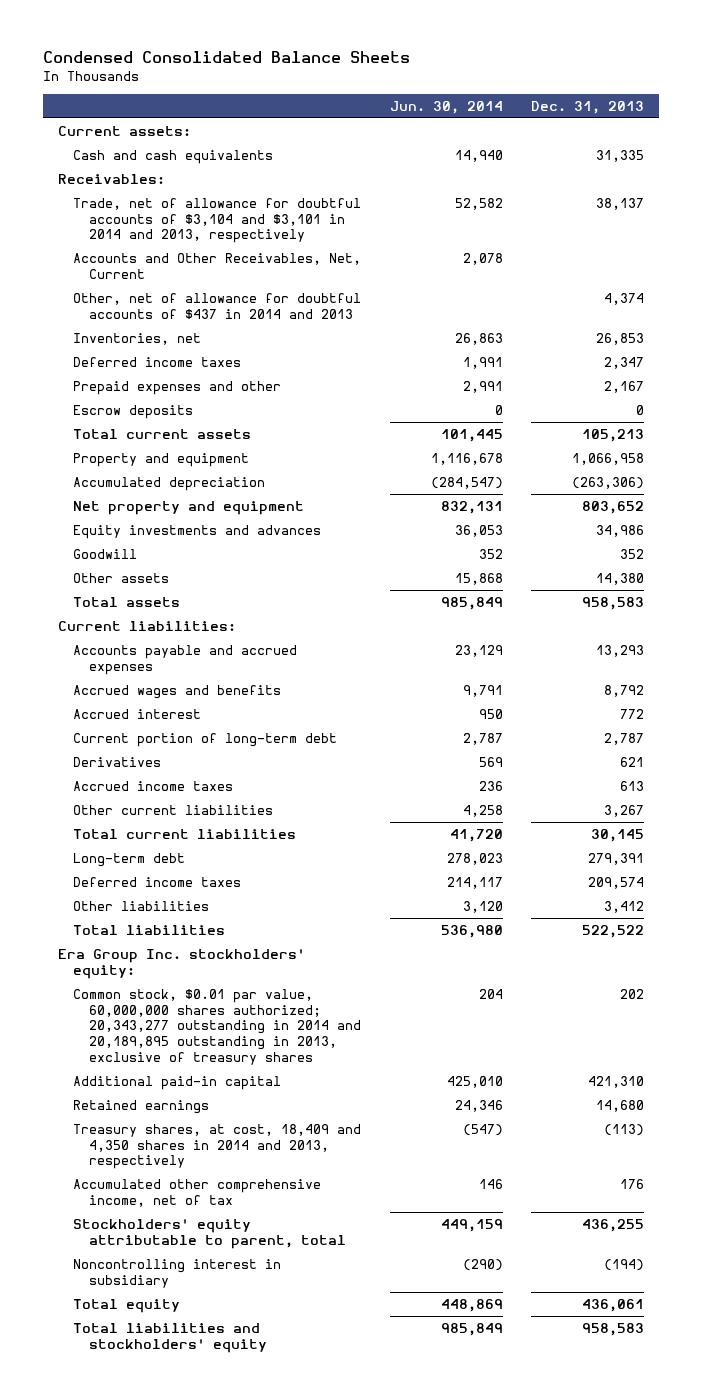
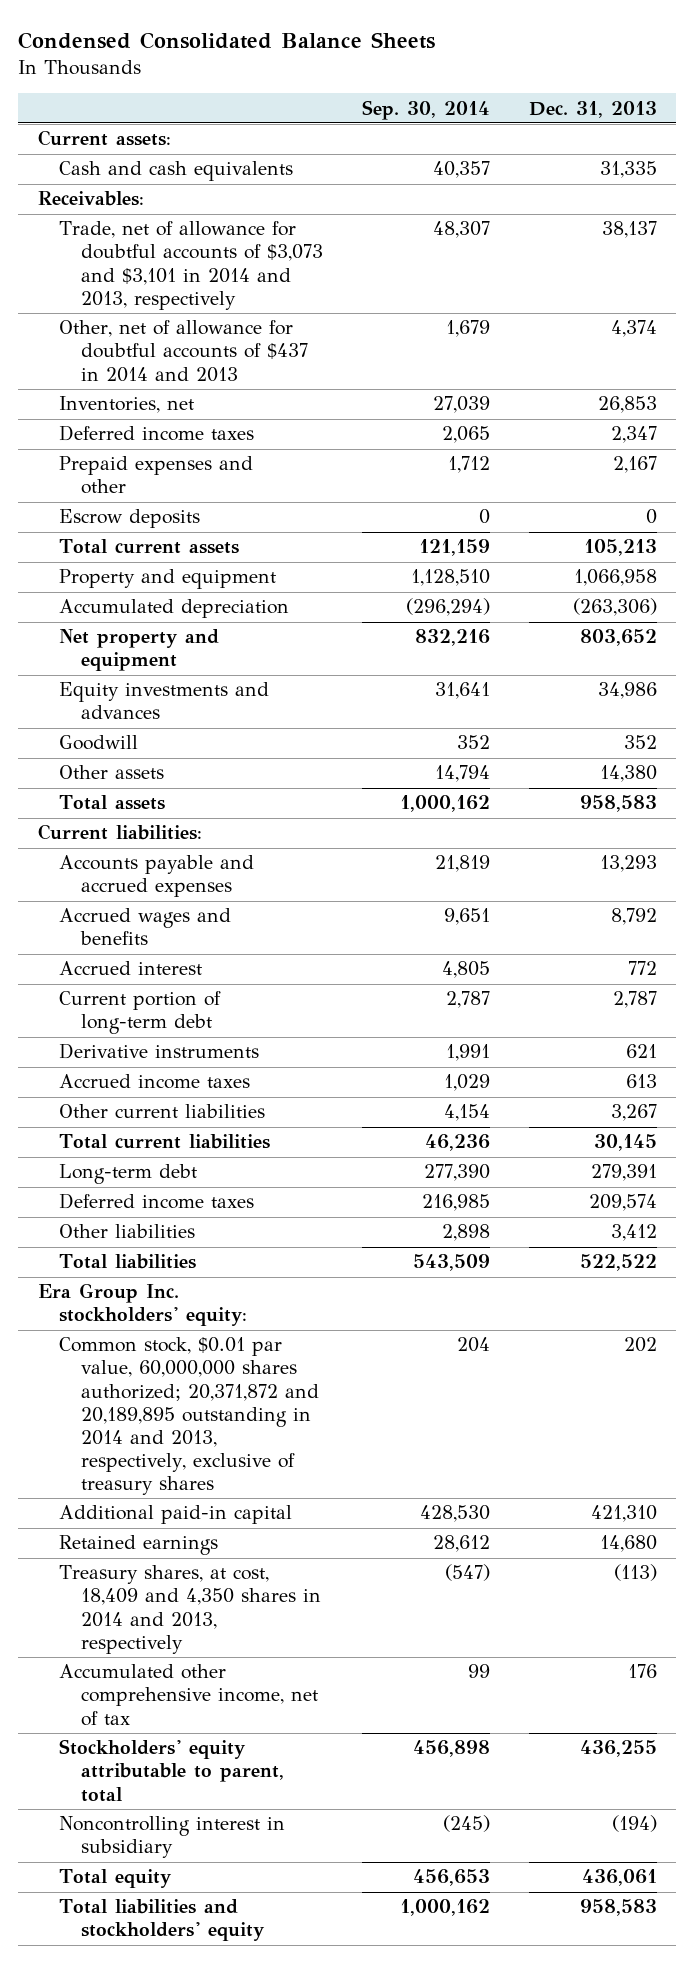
- | Jun. 30, 2014 | Dec. 31, 2013
+ | Sep. 30, 2014 | Dec. 31, 2013
- Trade, net of allowance for doubtful accounts of $3,104 and $3,101 in 2014 and 2013, respectively | 52,582 | 38,137
- Accounts and Other Receivables, Net, Current | 2,078 |
+ Trade, net of allowance for doubtful accounts of $3,073 and $3,101 in 2014 and 2013, respectively | 48,307 | 38,137
- Derivatives | 569 | 621
+ Derivative instruments | 1,991 | 621
- Common stock, $0.01 par value, 60,000,000 shares authorized; 20,343,277 outstanding in 2014 and 20,189,895 outstanding in 2013, exclusive of treasury shares | 204 | 202
+ Common stock, $0.01 par value, 60,000,000 shares authorized; 20,371,872 and 20,189,895 outstanding in 2014 and 2013, respectively, exclusive of treasury shares | 204 | 202

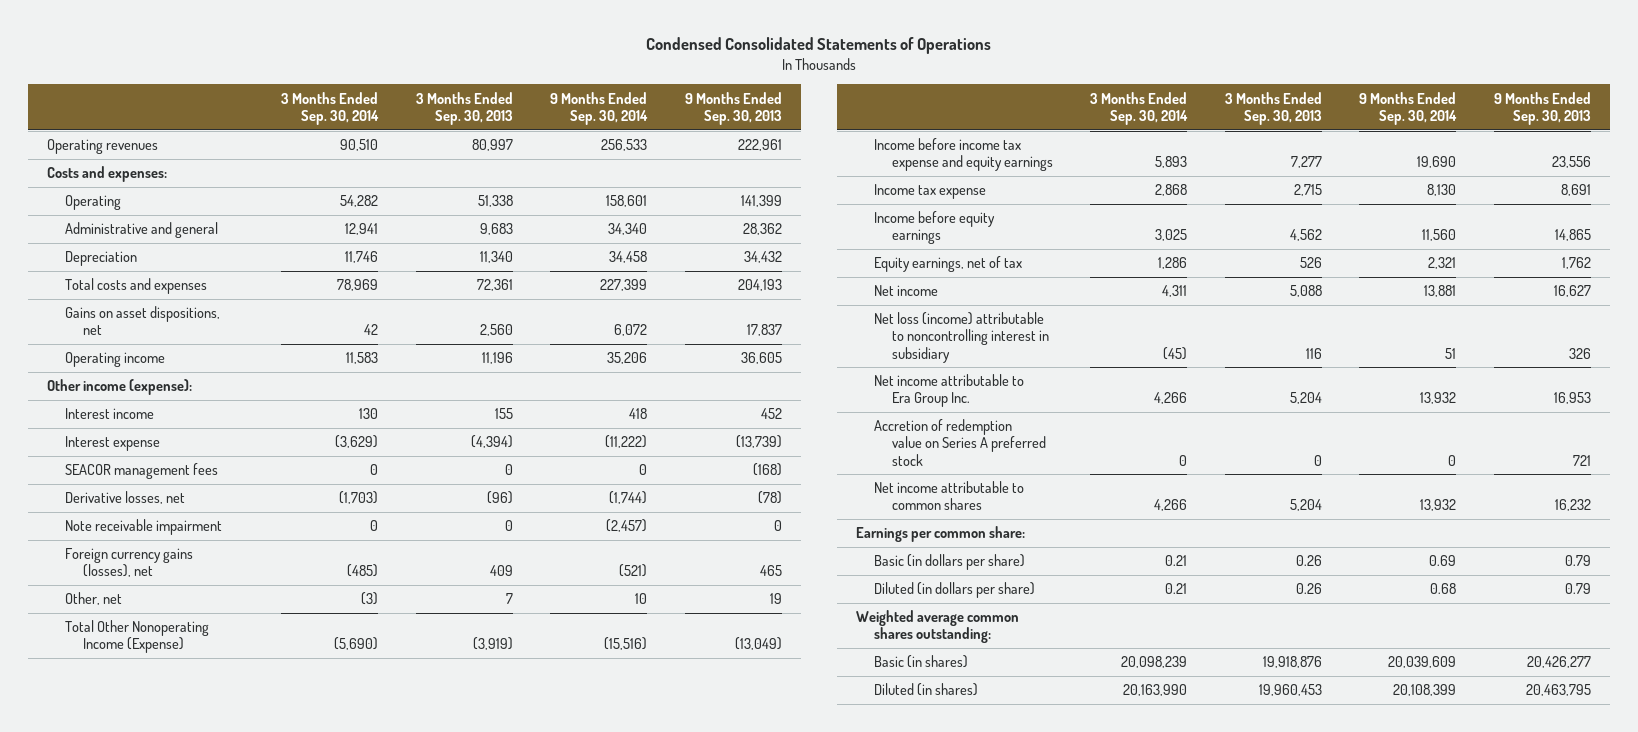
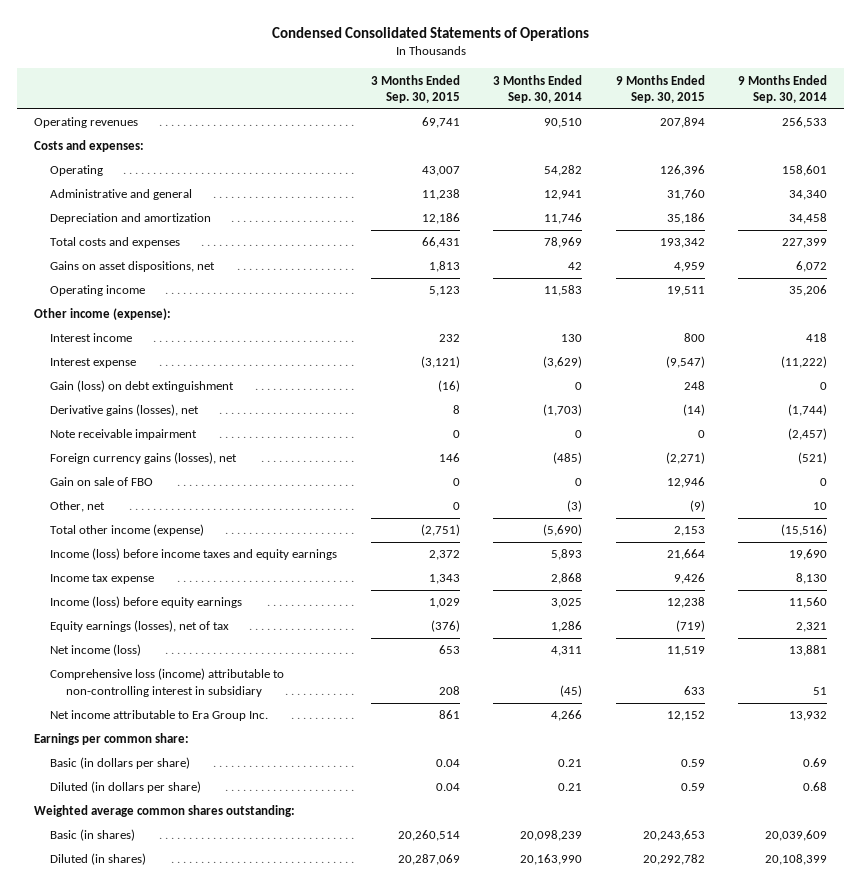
- | 3 Months Ended Sep. 30, 2014 | 3 Months Ended Sep. 30, 2013 | 9 Months Ended Sep. 30, 2014 | 9 Months Ended Sep. 30, 2013
+ | 3 Months Ended Sep. 30, 2015 | 3 Months Ended Sep. 30, 2014 | 9 Months Ended Sep. 30, 2015 | 9 Months Ended Sep. 30, 2014
- Depreciation | 11,746 | 11,340 | 34,458 | 34,432
+ Depreciation and amortization | 12,186 | 11,746 | 35,186 | 34,458
- SEACOR management fees | 0 | 0 | 0 | (168)
- Derivative losses, net | (1,703) | (96) | (1,744) | (78)
+ Gain (loss) on debt extinguishment | (16) | 0 | 248 | 0
+ Derivative gains (losses), net | 8 | (1,703) | (14) | (1,744)
+ Gain on sale of FBO | 0 | 0 | 12,946 | 0
- Total Other Nonoperating Income (Expense) | (5,690) | (3,919) | (15,516) | (13,049)
- Income before income tax expense and equity earnings | 5,893 | 7,277 | 19,690 | 23,556
+ Total other income (expense) | (2,751) | (5,690) | 2,153 | (15,516)
+ Income (loss) before income taxes and equity earnings | 2,372 | 5,893 | 21,664 | 19,690
- Income before equity earnings | 3,025 | 4,562 | 11,560 | 14,865
- Equity earnings, net of tax | 1,286 | 526 | 2,321 | 1,762
- Net income | 4,311 | 5,088 | 13,881 | 16,627
- Net loss (income) attributable to noncontrolling interest in subsidiary | (45) | 116 | 51 | 326
+ Income (loss) before equity earnings | 1,029 | 3,025 | 12,238 | 11,560
+ Equity earnings (losses), net of tax | (376) | 1,286 | (719) | 2,321
+ Net income (loss) | 653 | 4,311 | 11,519 | 13,881
+ Comprehensive loss (income) attributable to non-controlling interest in subsidiary | 208 | (45) | 633 | 51
- Accretion of redemption value on Series A preferred stock | 0 | 0 | 0 | 721
- Net income attributable to common shares | 4,266 | 5,204 | 13,932 | 16,232

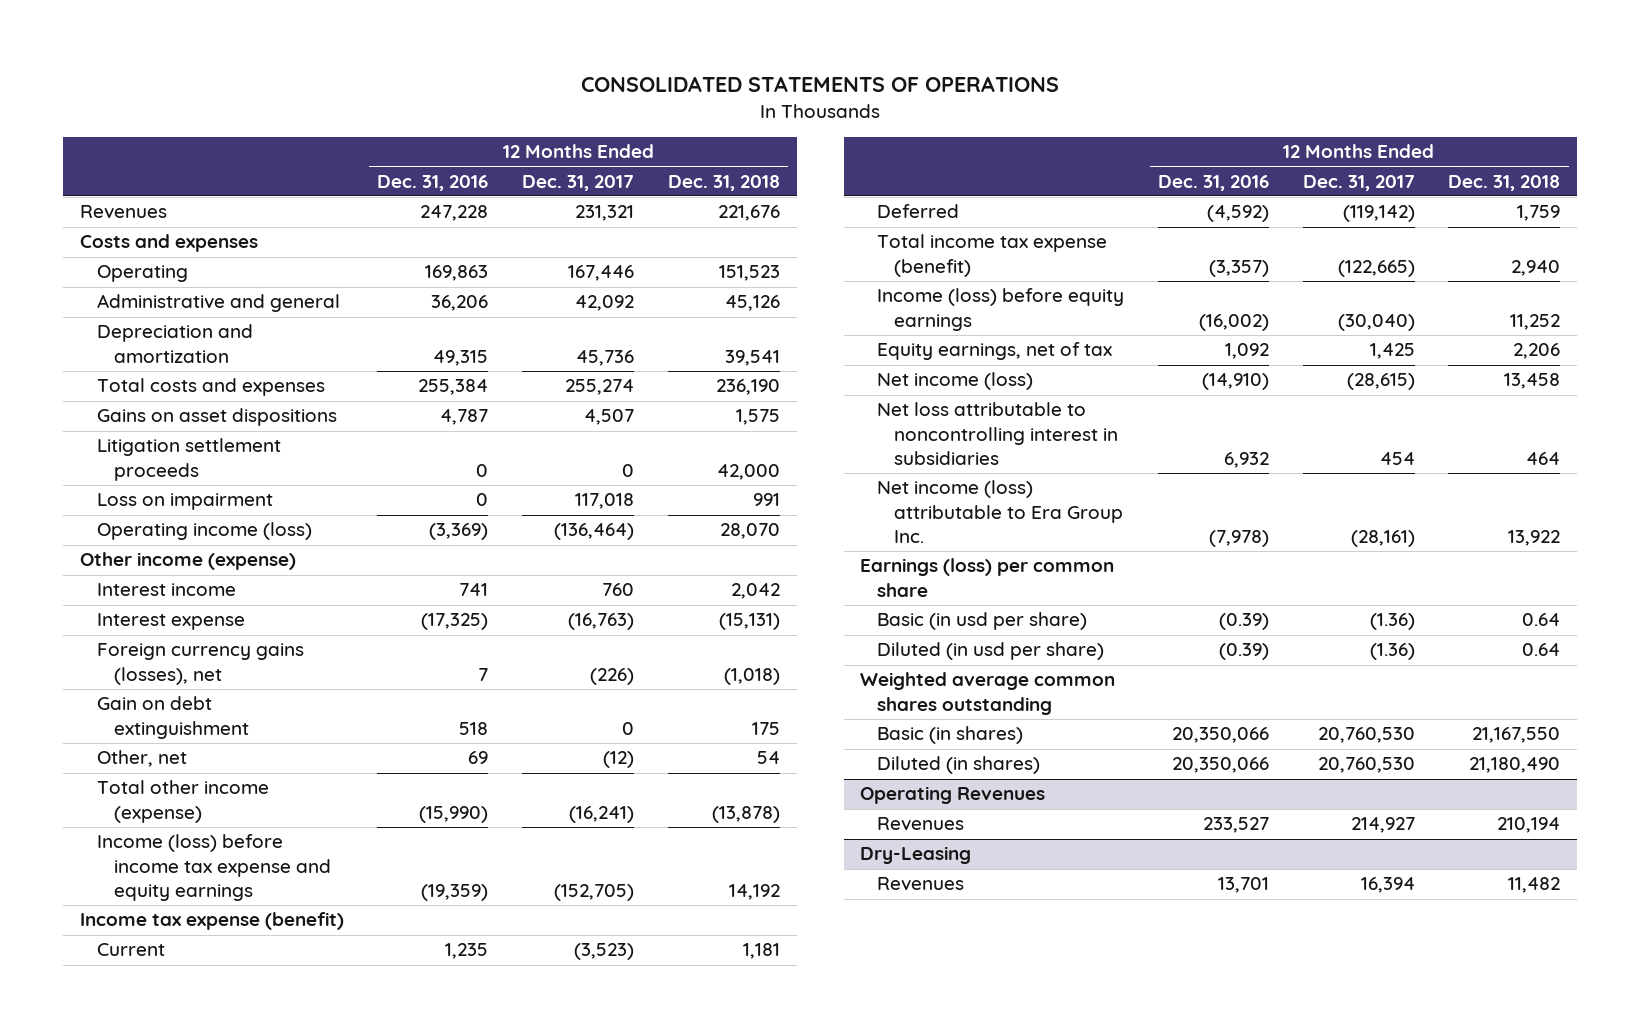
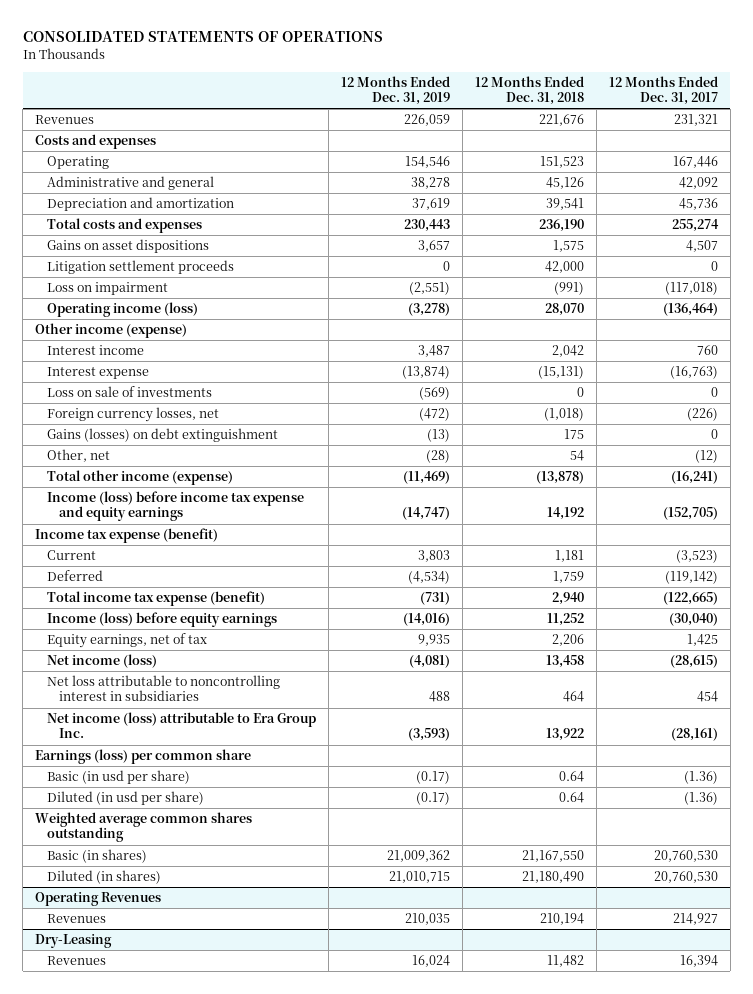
- | 12 Months Ended Dec. 31, 2016 | 12 Months Ended Dec. 31, 2017 | 12 Months Ended Dec. 31, 2018
+ | 12 Months Ended Dec. 31, 2019 | 12 Months Ended Dec. 31, 2018 | 12 Months Ended Dec. 31, 2017
- Loss on impairment | 0 | 117,018 | 991
+ Loss on impairment | (2,551) | (991) | (117,018)
- Foreign currency gains (losses), net | 7 | (226) | (1,018)
- Gain on debt extinguishment | 518 | 0 | 175
+ Loss on sale of investments | (569) | 0 | 0
+ Foreign currency losses, net | (472) | (1,018) | (226)
+ Gains (losses) on debt extinguishment | (13) | 175 | 0

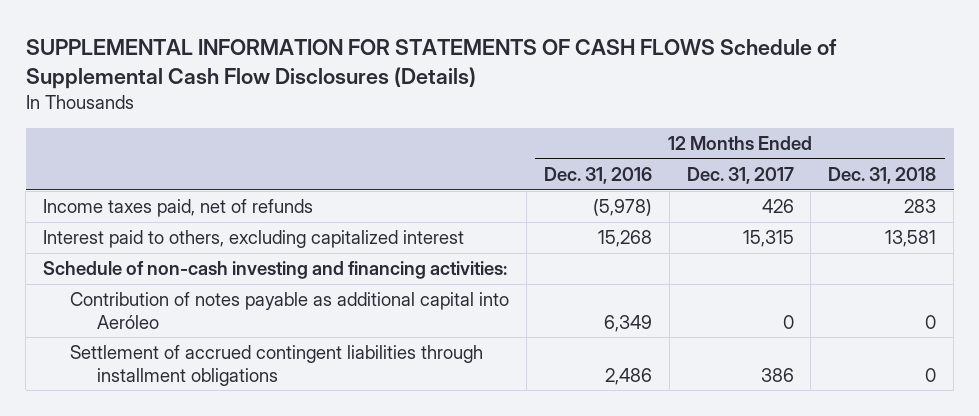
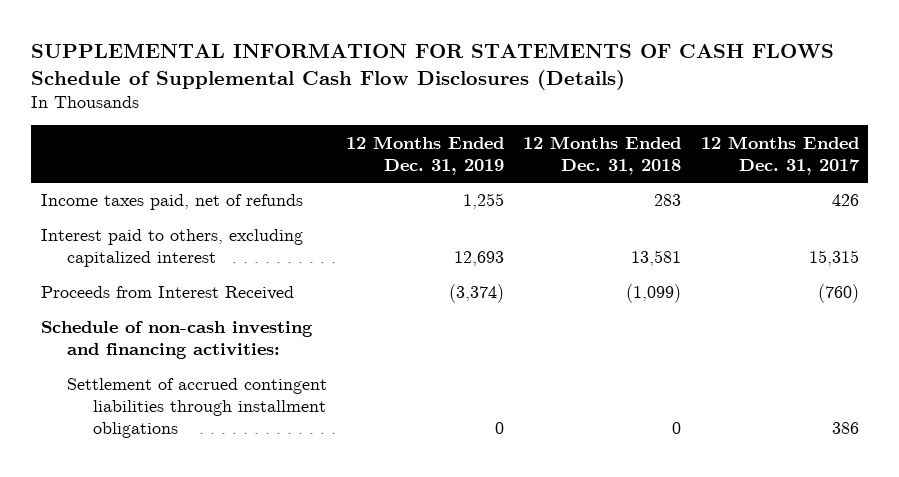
- | 12 Months Ended Dec. 31, 2016 | 12 Months Ended Dec. 31, 2017 | 12 Months Ended Dec. 31, 2018
+ | 12 Months Ended Dec. 31, 2019 | 12 Months Ended Dec. 31, 2018 | 12 Months Ended Dec. 31, 2017
+ Proceeds from Interest Received | (3,374) | (1,099) | (760)
- Contribution of notes payable as additional capital into Aeróleo | 6,349 | 0 | 0

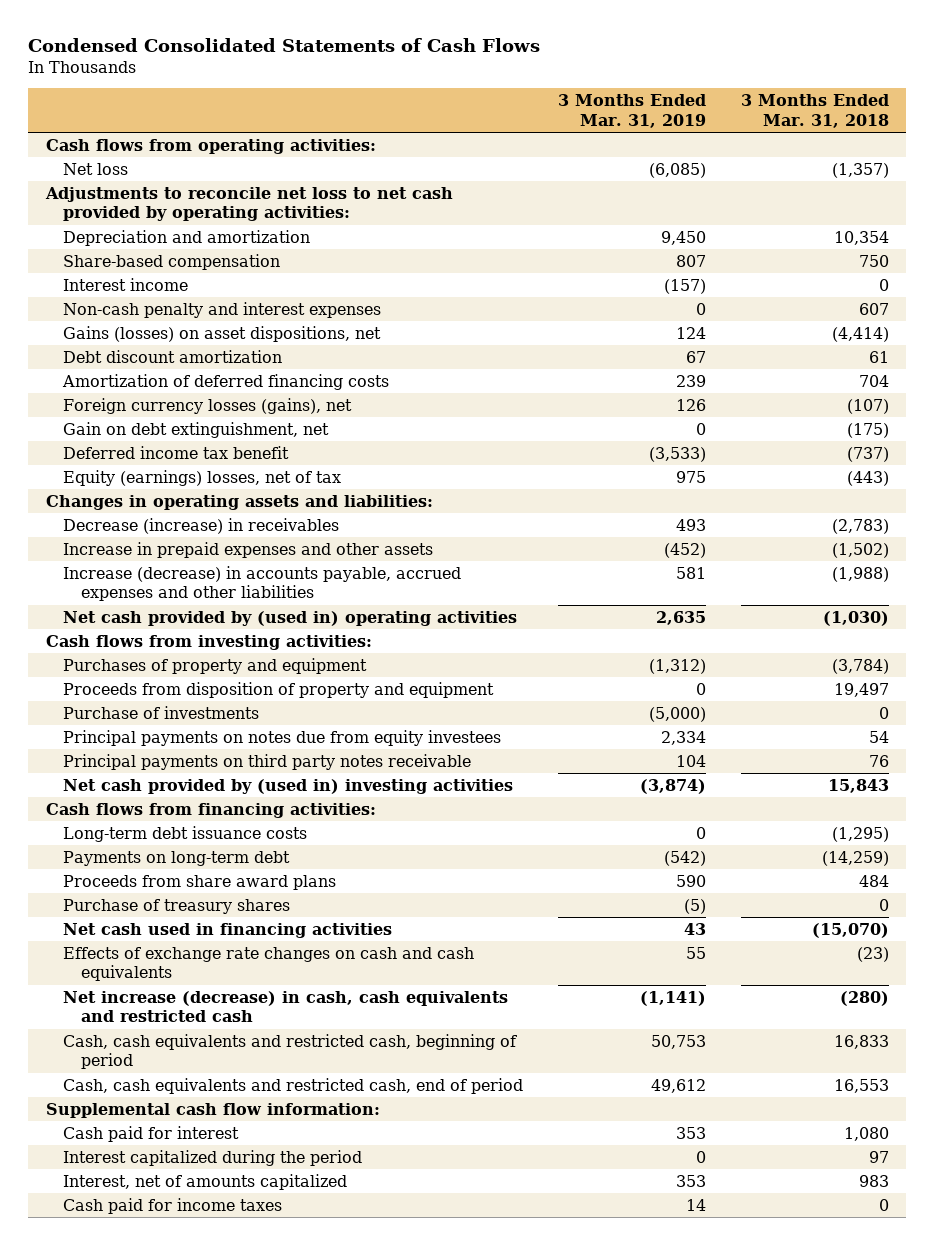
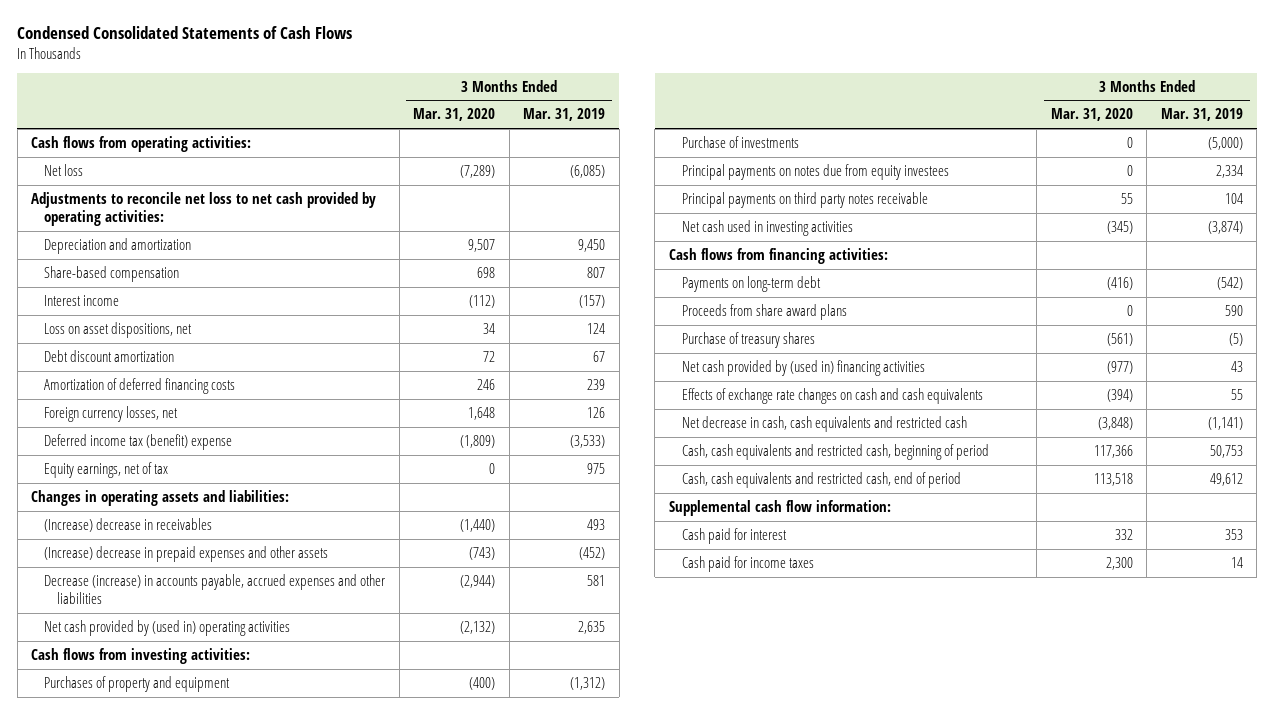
- | 3 Months Ended Mar. 31, 2019 | 3 Months Ended Mar. 31, 2018
+ | 3 Months Ended Mar. 31, 2020 | 3 Months Ended Mar. 31, 2019
- Non-cash penalty and interest expenses | 0 | 607
- Gains (losses) on asset dispositions, net | 124 | (4,414)
+ Loss on asset dispositions, net | 34 | 124
- Foreign currency losses (gains), net | 126 | (107)
- Gain on debt extinguishment, net | 0 | (175)
- Deferred income tax benefit | (3,533) | (737)
- Equity (earnings) losses, net of tax | 975 | (443)
+ Foreign currency losses, net | 1,648 | 126
+ Deferred income tax (benefit) expense | (1,809) | (3,533)
+ Equity earnings, net of tax | 0 | 975
- Decrease (increase) in receivables | 493 | (2,783)
- Increase in prepaid expenses and other assets | (452) | (1,502)
- Increase (decrease) in accounts payable, accrued expenses and other liabilities | 581 | (1,988)
+ (Increase) decrease in receivables | (1,440) | 493
+ (Increase) decrease in prepaid expenses and other assets | (743) | (452)
+ Decrease (increase) in accounts payable, accrued expenses and other liabilities | (2,944) | 581
- Proceeds from disposition of property and equipment | 0 | 19,497
- Net cash provided by (used in) investing activities | (3,874) | 15,843
+ Net cash used in investing activities | (345) | (3,874)
- Long-term debt issuance costs | 0 | (1,295)
- Net cash used in financing activities | 43 | (15,070)
+ Net cash provided by (used in) financing activities | (977) | 43
- Net increase (decrease) in cash, cash equivalents and restricted cash | (1,141) | (280)
+ Net decrease in cash, cash equivalents and restricted cash | (3,848) | (1,141)
- Interest capitalized during the period | 0 | 97
- Interest, net of amounts capitalized | 353 | 983

